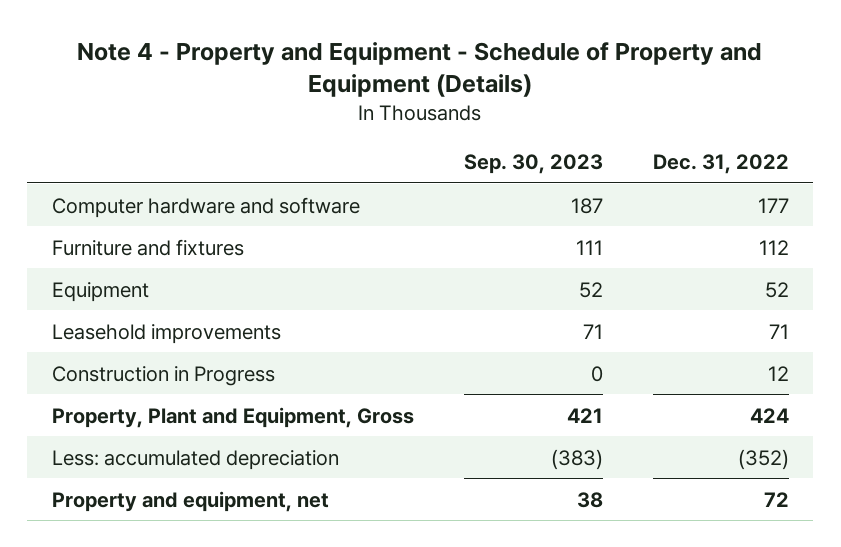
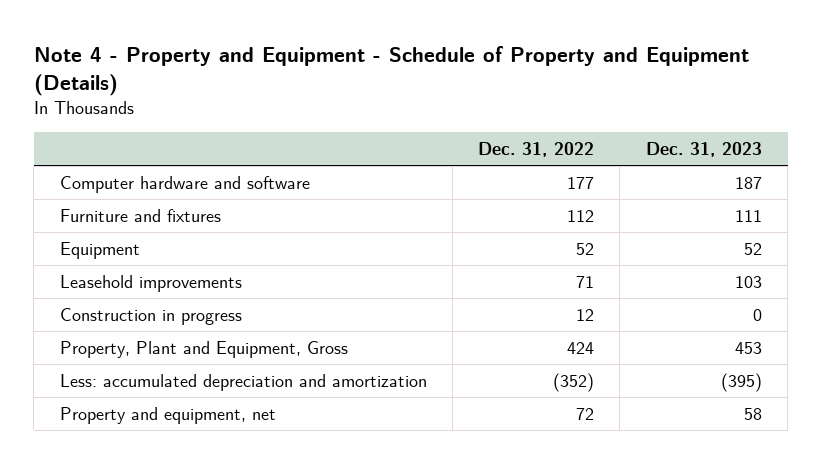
- | Sep. 30, 2023 | Dec. 31, 2022
+ | Dec. 31, 2022 | Dec. 31, 2023
- Construction in Progress | 0 | 12
+ Construction in progress | 12 | 0
- Less: accumulated depreciation | (383) | (352)
+ Less: accumulated depreciation and amortization | (352) | (395)

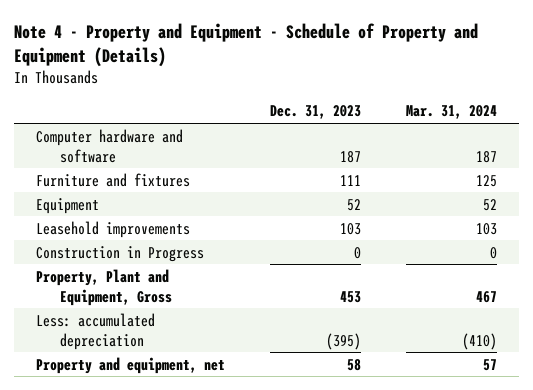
- | Dec. 31, 2022 | Dec. 31, 2023
+ | Dec. 31, 2023 | Mar. 31, 2024
- Construction in progress | 12 | 0
+ Construction in Progress | 0 | 0
- Less: accumulated depreciation and amortization | (352) | (395)
+ Less: accumulated depreciation | (395) | (410)

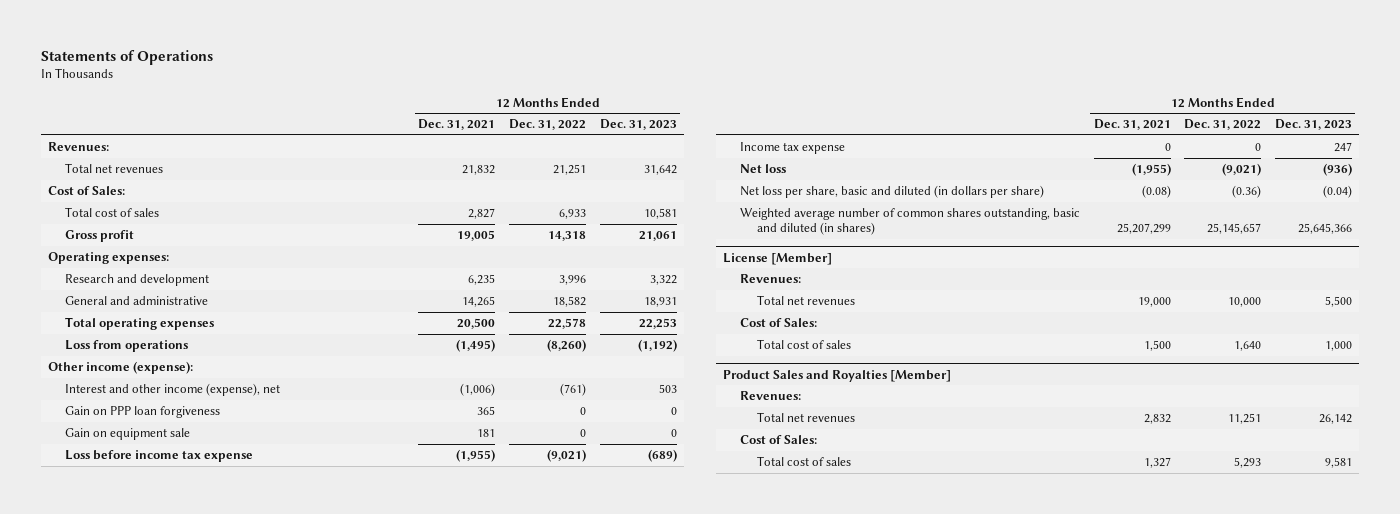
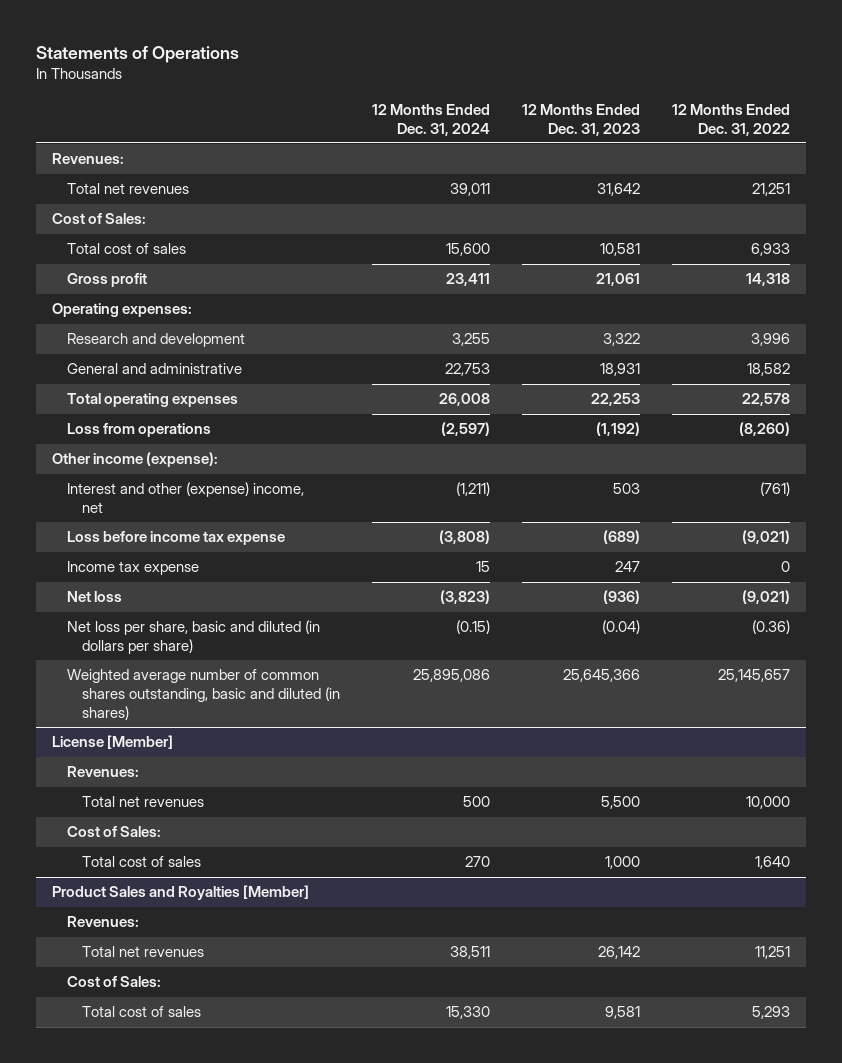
- | 12 Months Ended Dec. 31, 2021 | 12 Months Ended Dec. 31, 2022 | 12 Months Ended Dec. 31, 2023
+ | 12 Months Ended Dec. 31, 2024 | 12 Months Ended Dec. 31, 2023 | 12 Months Ended Dec. 31, 2022
- Interest and other income (expense), net | (1,006) | (761) | 503
- Gain on PPP loan forgiveness | 365 | 0 | 0
- Gain on equipment sale | 181 | 0 | 0
+ Interest and other (expense) income, net | (1,211) | 503 | (761)

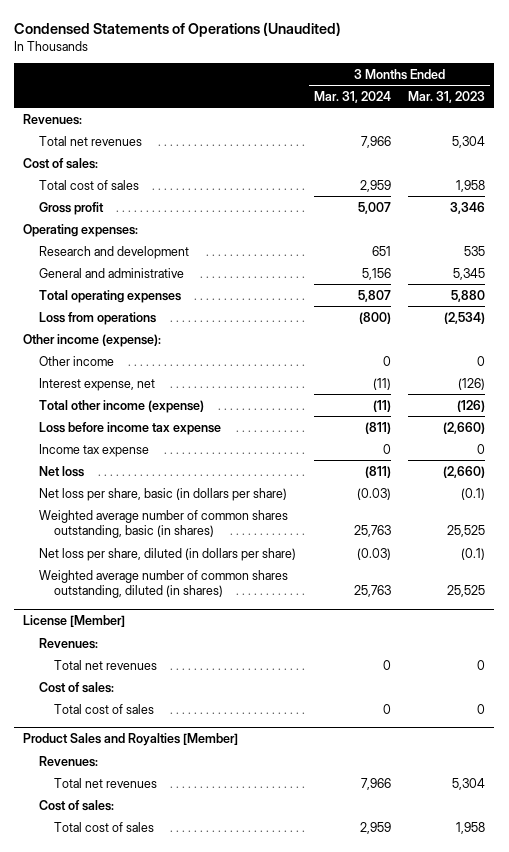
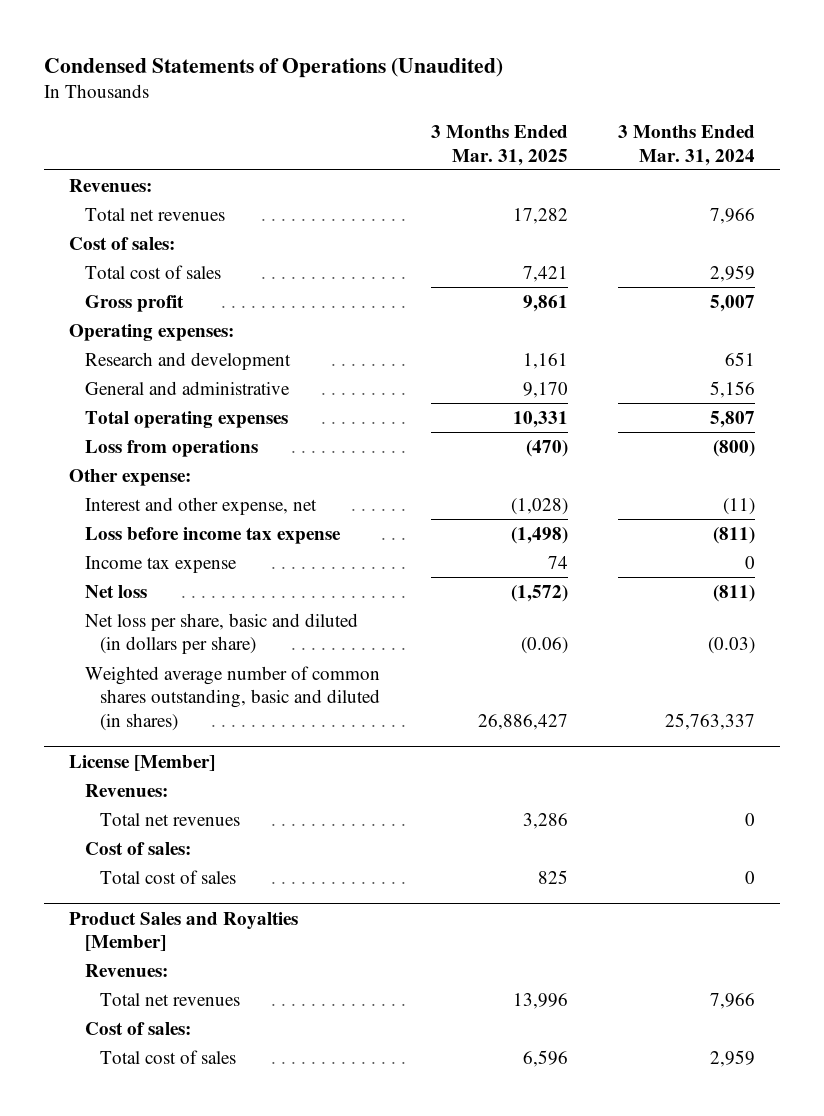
- | 3 Months Ended Mar. 31, 2024 | 3 Months Ended Mar. 31, 2023
+ | 3 Months Ended Mar. 31, 2025 | 3 Months Ended Mar. 31, 2024
- Other income (expense):
- Other income | 0 | 0
- Interest expense, net | (11) | (126)
- Total other income (expense) | (11) | (126)
+ Other expense:
+ Interest and other expense, net | (1,028) | (11)
- Net loss per share, basic (in dollars per share) | (0.03) | (0.1)
- Weighted average number of common shares outstanding, basic (in shares) | 25,763 | 25,525
- Net loss per share, diluted (in dollars per share) | (0.03) | (0.1)
- Weighted average number of common shares outstanding, diluted (in shares) | 25,763 | 25,525
+ Net loss per share, basic and diluted (in dollars per share) | (0.06) | (0.03)
+ Weighted average number of common shares outstanding, basic and diluted (in shares) | 26,886,427 | 25,763,337

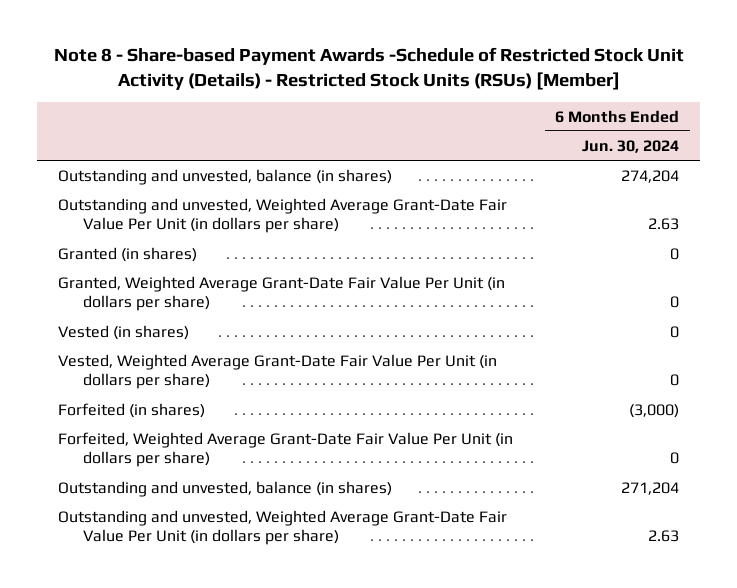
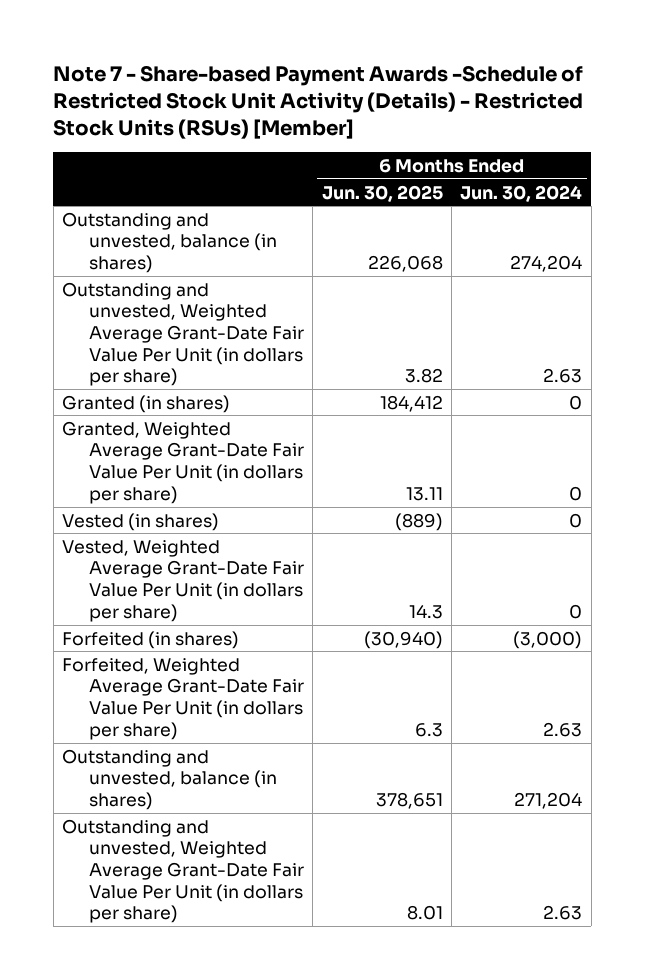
- Note 8 - Share-based Payment Awards -Schedule of Restricted Stock Unit Activity (Details) - Restricted Stock Units (RSUs) [Member]
+ Note 7 - Share-based Payment Awards -Schedule of Restricted Stock Unit Activity (Details) - Restricted Stock Units (RSUs) [Member]
- | 6 Months Ended Jun. 30, 2024
+ | 6 Months Ended Jun. 30, 2025 | 6 Months Ended Jun. 30, 2024
- Forfeited, Weighted Average Grant-Date Fair Value Per Unit (in dollars per share) | 0
+ Forfeited, Weighted Average Grant-Date Fair Value Per Unit (in dollars per share) | 6.3 | 2.63

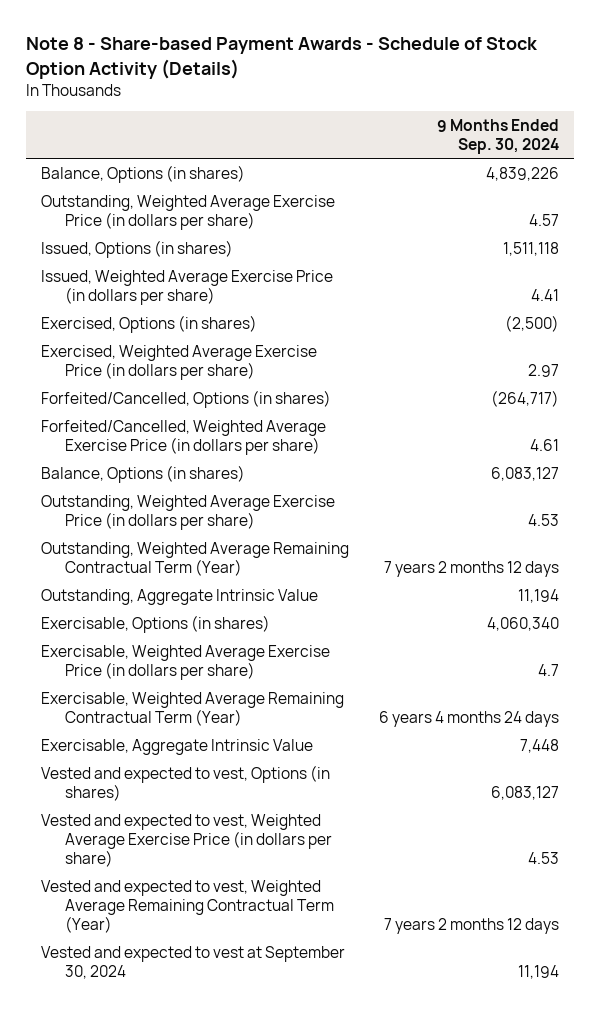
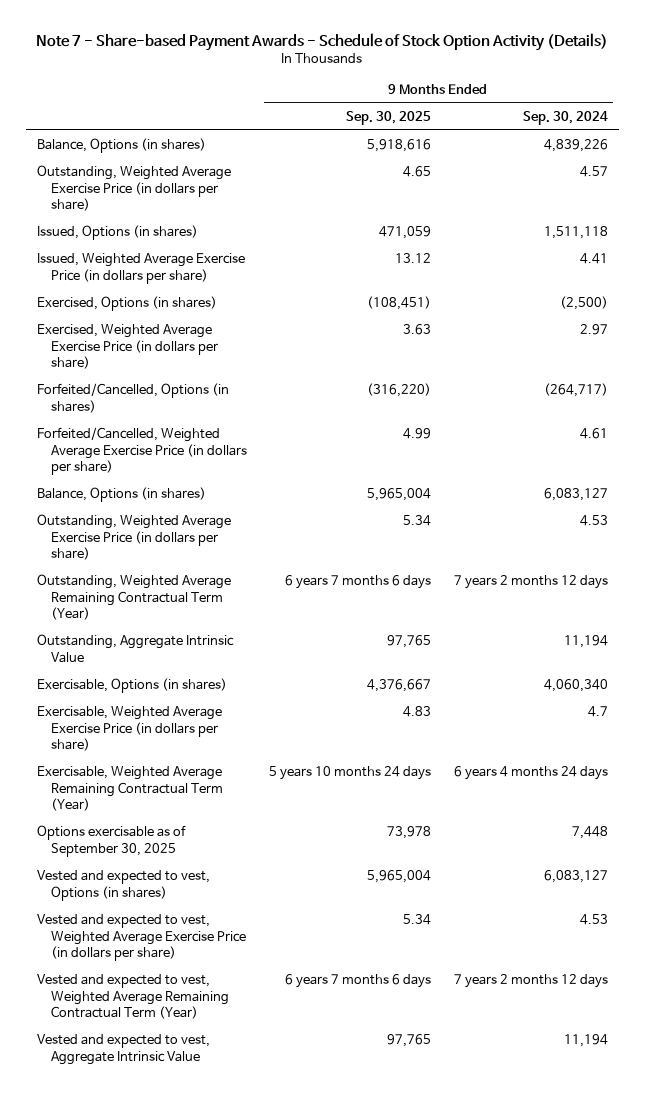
- Note 8 - Share-based Payment Awards - Schedule of Stock Option Activity (Details)
+ Note 7 - Share-based Payment Awards - Schedule of Stock Option Activity (Details)
- | 9 Months Ended Sep. 30, 2024
+ | 9 Months Ended Sep. 30, 2025 | 9 Months Ended Sep. 30, 2024
- Exercisable, Aggregate Intrinsic Value | 7,448
+ Options exercisable as of September 30, 2025 | 73,978 | 7,448
- Vested and expected to vest at September 30, 2024 | 11,194
+ Vested and expected to vest, Aggregate Intrinsic Value | 97,765 | 11,194

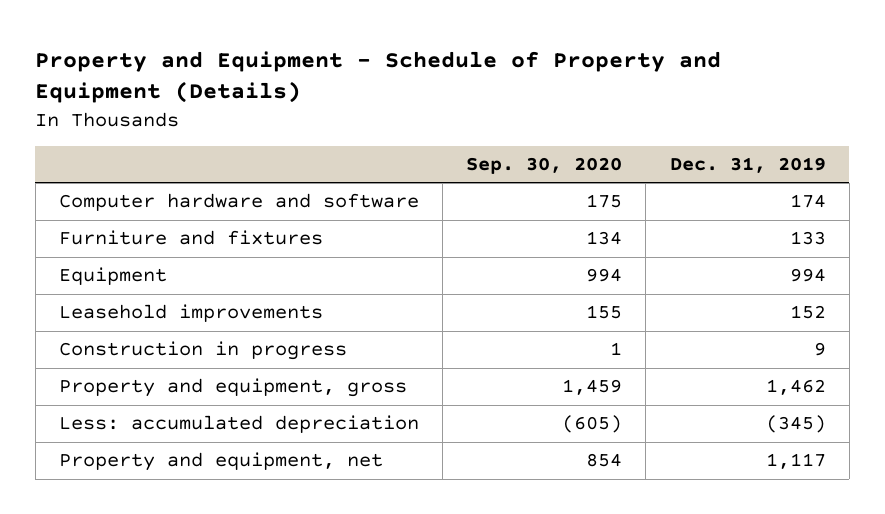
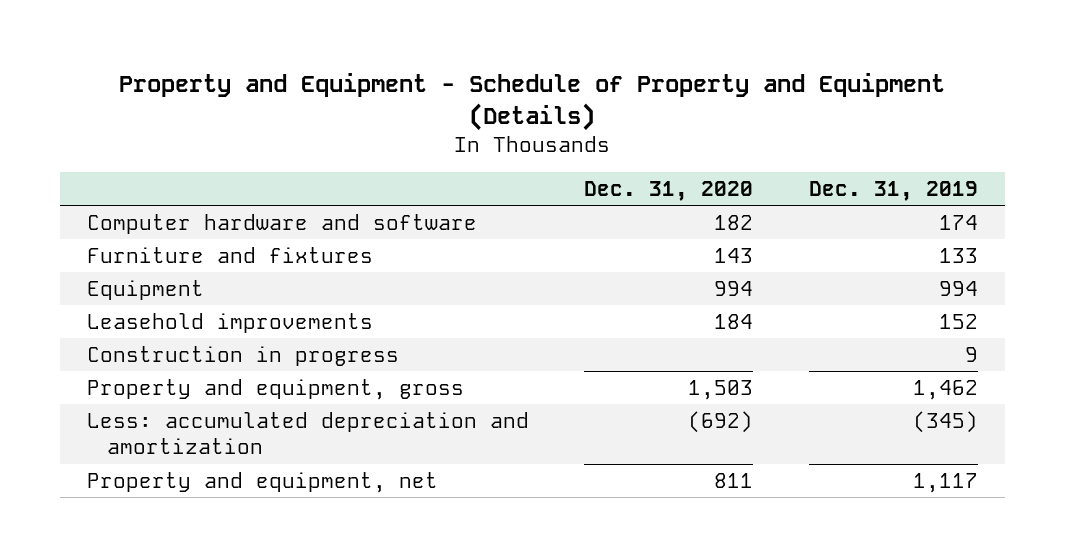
- | Sep. 30, 2020 | Dec. 31, 2019
+ | Dec. 31, 2020 | Dec. 31, 2019
- Less: accumulated depreciation | (605) | (345)
+ Less: accumulated depreciation and amortization | (692) | (345)

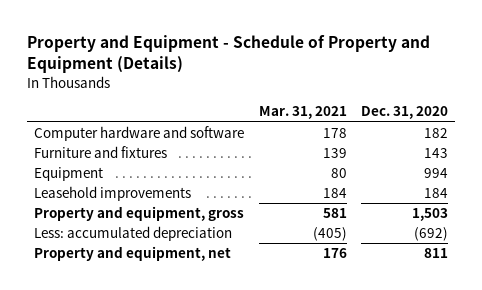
- | Dec. 31, 2020 | Dec. 31, 2019
+ | Mar. 31, 2021 | Dec. 31, 2020
- Construction in progress | | 9
- Less: accumulated depreciation and amortization | (692) | (345)
+ Less: accumulated depreciation | (405) | (692)

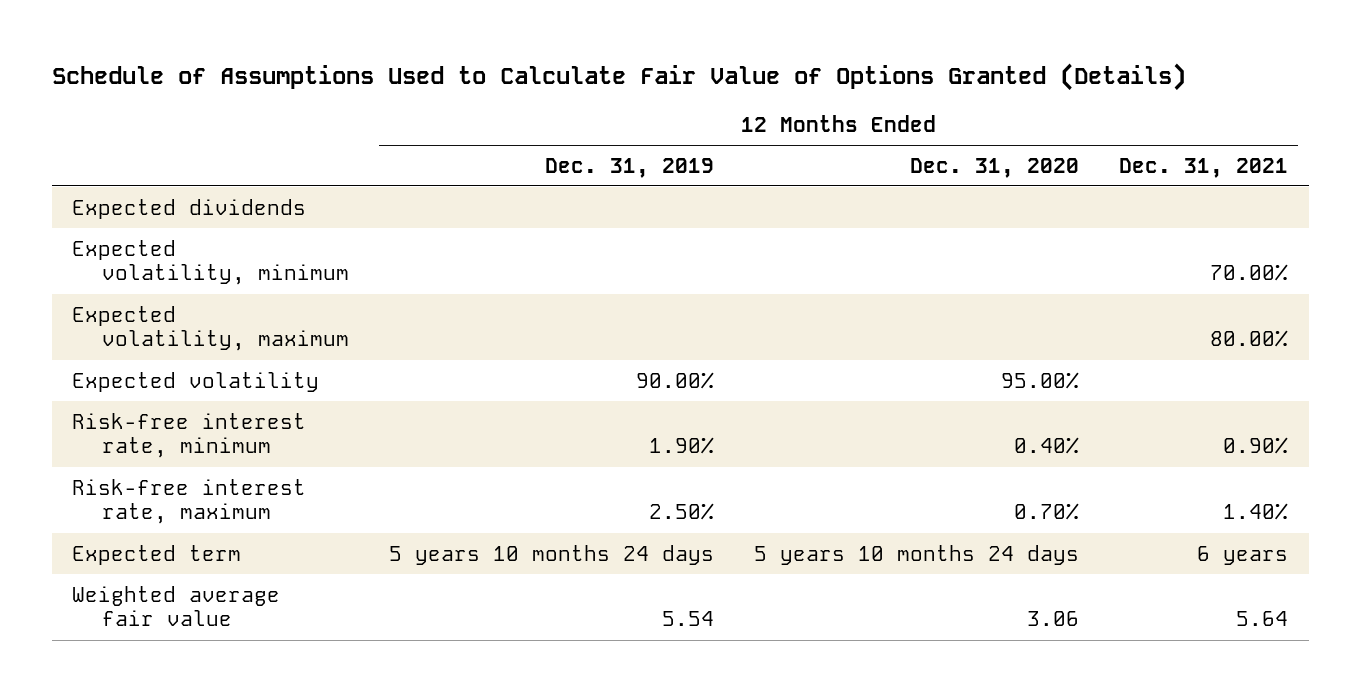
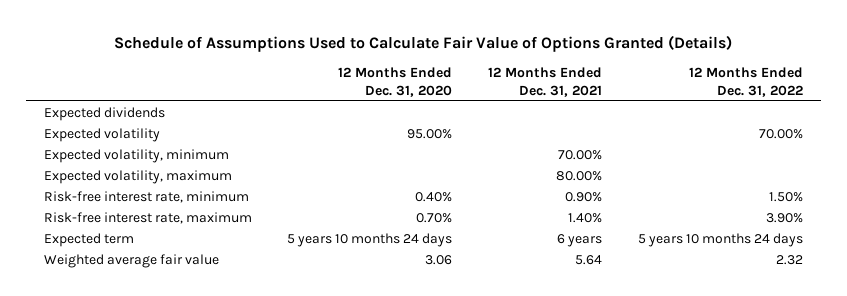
- | 12 Months Ended Dec. 31, 2019 | 12 Months Ended Dec. 31, 2020 | 12 Months Ended Dec. 31, 2021
+ | 12 Months Ended Dec. 31, 2020 | 12 Months Ended Dec. 31, 2021 | 12 Months Ended Dec. 31, 2022
moved up: Expected volatility | 95.00% | | 70.00%

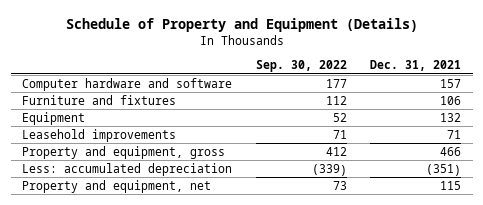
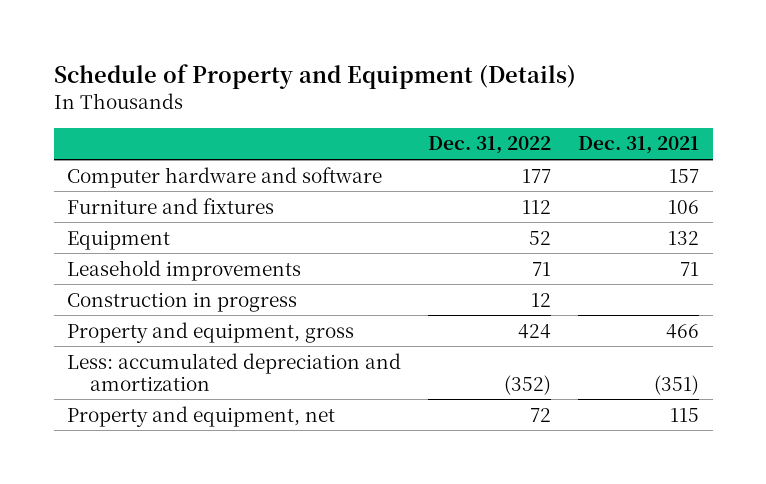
- | Sep. 30, 2022 | Dec. 31, 2021
+ | Dec. 31, 2022 | Dec. 31, 2021
+ Construction in progress | 12 |
- Less: accumulated depreciation | (339) | (351)
+ Less: accumulated depreciation and amortization | (352) | (351)

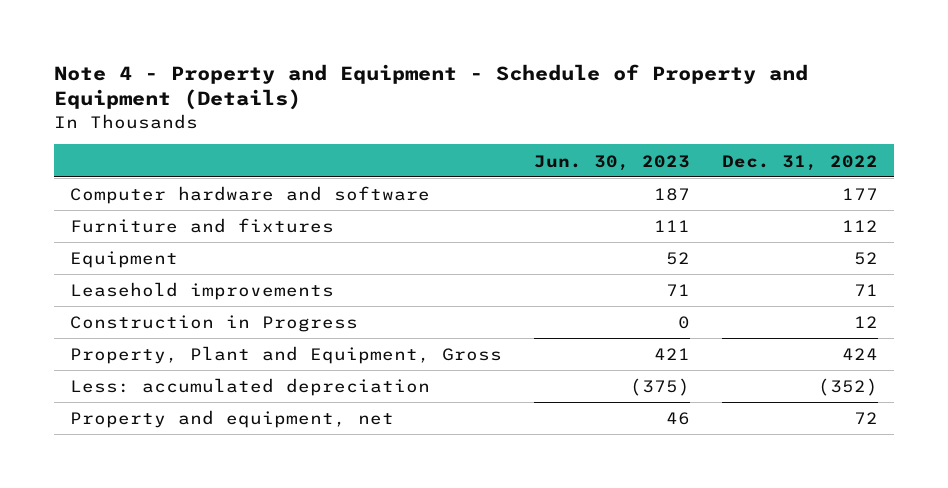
- Schedule of Property and Equipment (Details)
+ Note 4 - Property and Equipment - Schedule of Property and Equipment (Details)
- | Dec. 31, 2022 | Dec. 31, 2021
+ | Jun. 30, 2023 | Dec. 31, 2022
- Construction in progress | 12 |
- Property and equipment, gross | 424 | 466
- Less: accumulated depreciation and amortization | (352) | (351)
+ Construction in Progress | 0 | 12
+ Property, Plant and Equipment, Gross | 421 | 424
+ Less: accumulated depreciation | (375) | (352)

